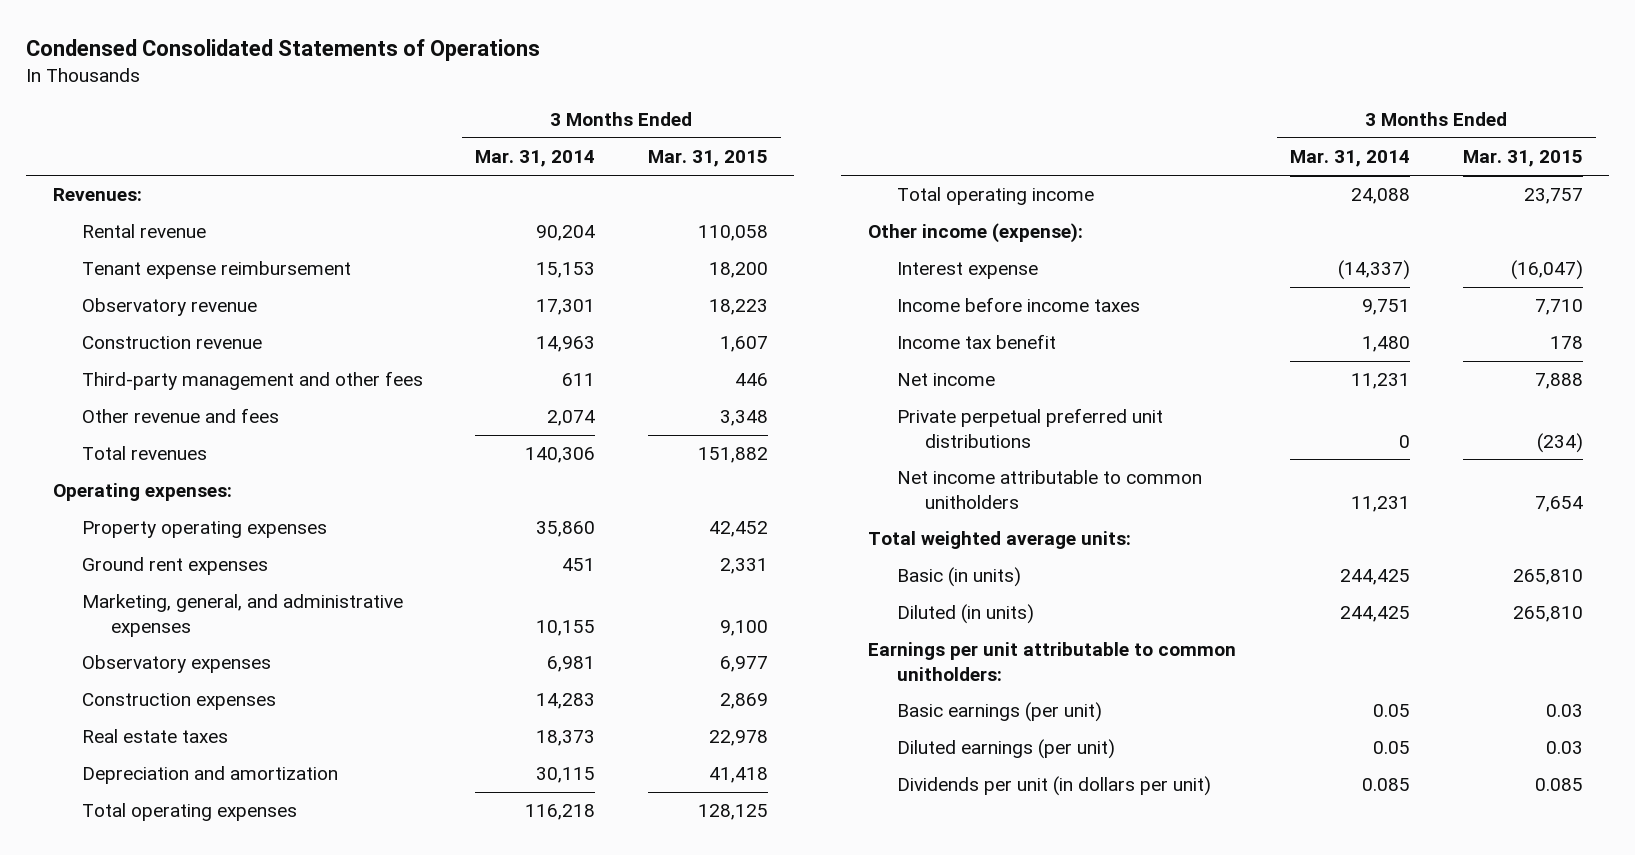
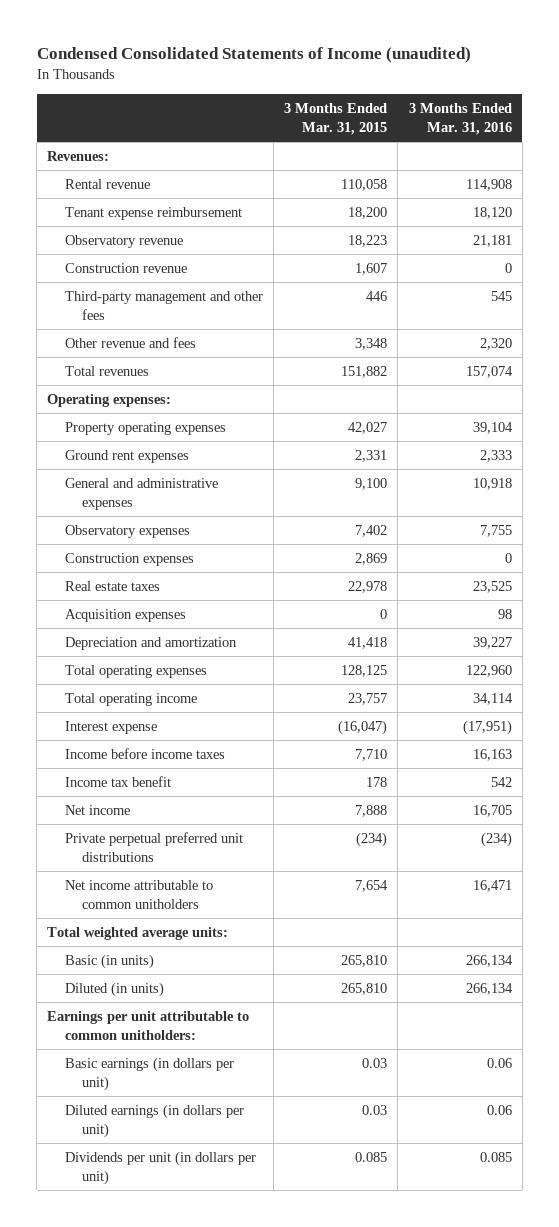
- Condensed Consolidated Statements of Operations
+ Condensed Consolidated Statements of Income (unaudited)
- | 3 Months Ended Mar. 31, 2014 | 3 Months Ended Mar. 31, 2015
+ | 3 Months Ended Mar. 31, 2015 | 3 Months Ended Mar. 31, 2016
- Property operating expenses | 35,860 | 42,452
+ Property operating expenses | 42,027 | 39,104
- Marketing, general, and administrative expenses | 10,155 | 9,100
- Observatory expenses | 6,981 | 6,977
+ General and administrative expenses | 9,100 | 10,918
+ Observatory expenses | 7,402 | 7,755
+ Acquisition expenses | 0 | 98
- Other income (expense):
- Basic earnings (per unit) | 0.05 | 0.03
- Diluted earnings (per unit) | 0.05 | 0.03
+ Basic earnings (in dollars per unit) | 0.03 | 0.06
+ Diluted earnings (in dollars per unit) | 0.03 | 0.06

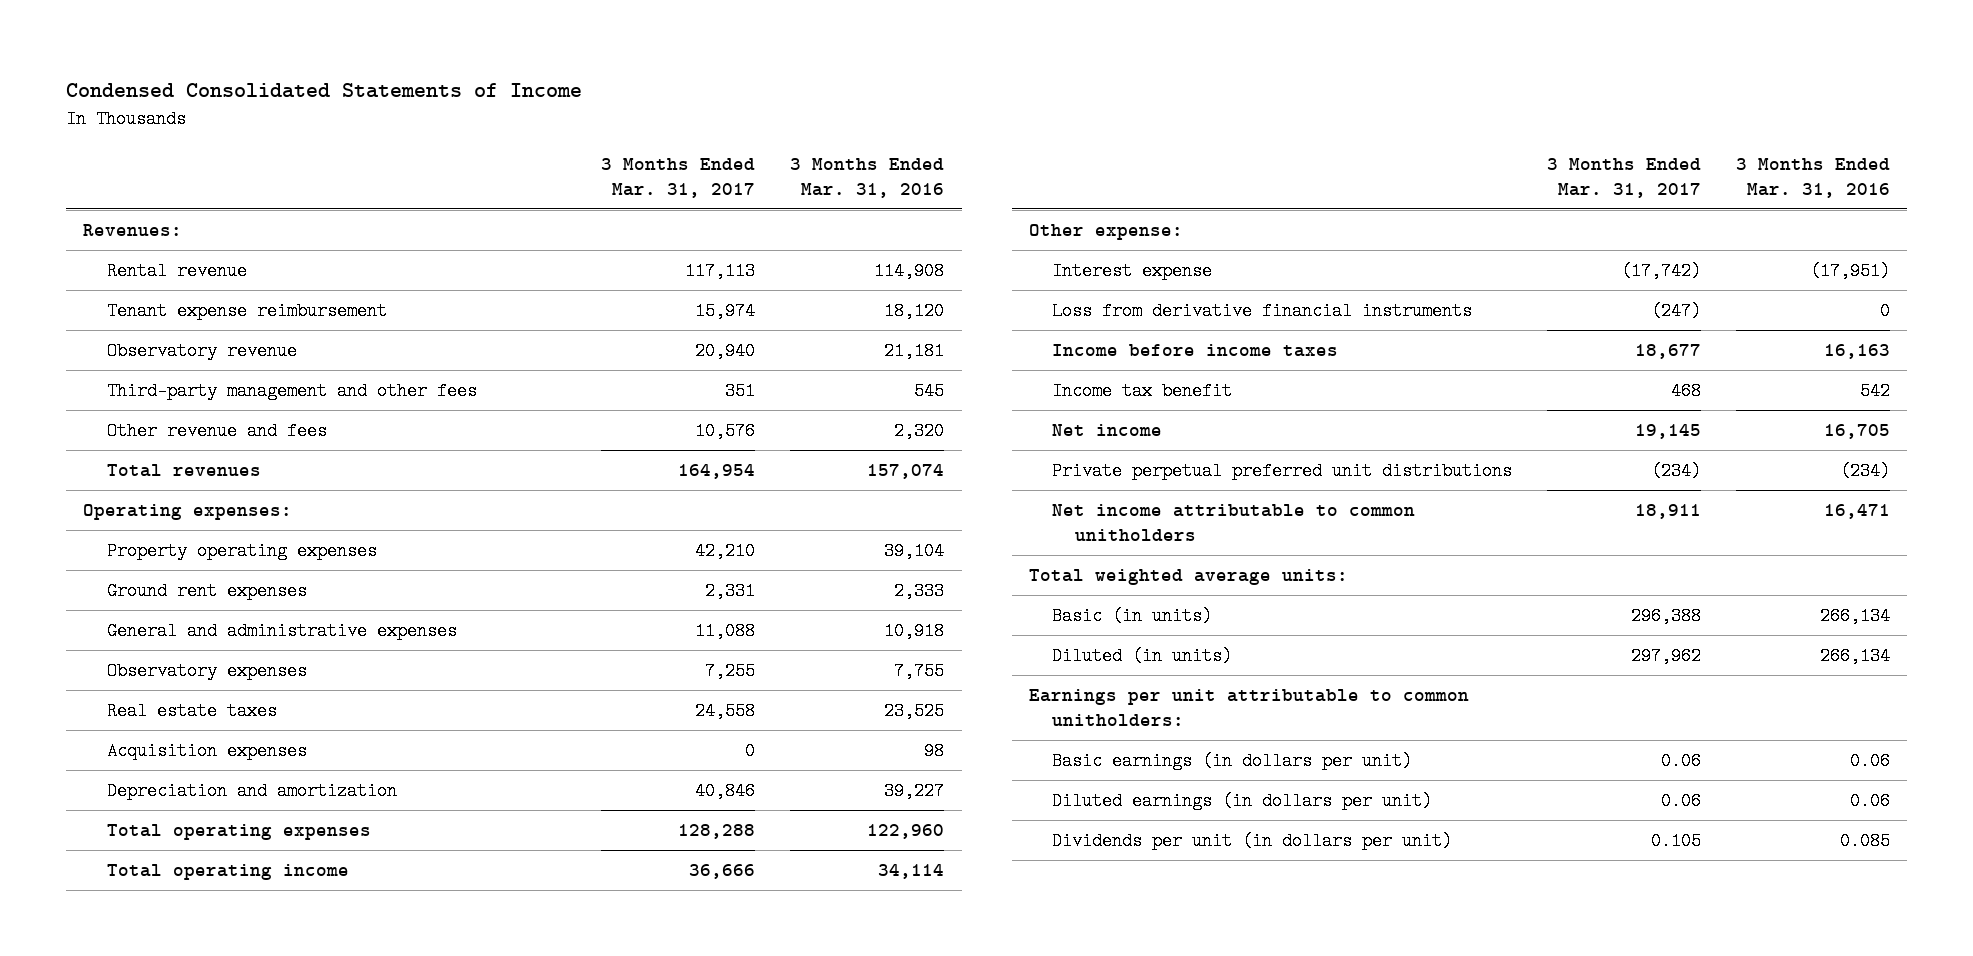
- Condensed Consolidated Statements of Income (unaudited)
+ Condensed Consolidated Statements of Income
- | 3 Months Ended Mar. 31, 2015 | 3 Months Ended Mar. 31, 2016
+ | 3 Months Ended Mar. 31, 2017 | 3 Months Ended Mar. 31, 2016
- Construction revenue | 1,607 | 0
- Construction expenses | 2,869 | 0
+ Other expense:
+ Loss from derivative financial instruments | (247) | 0

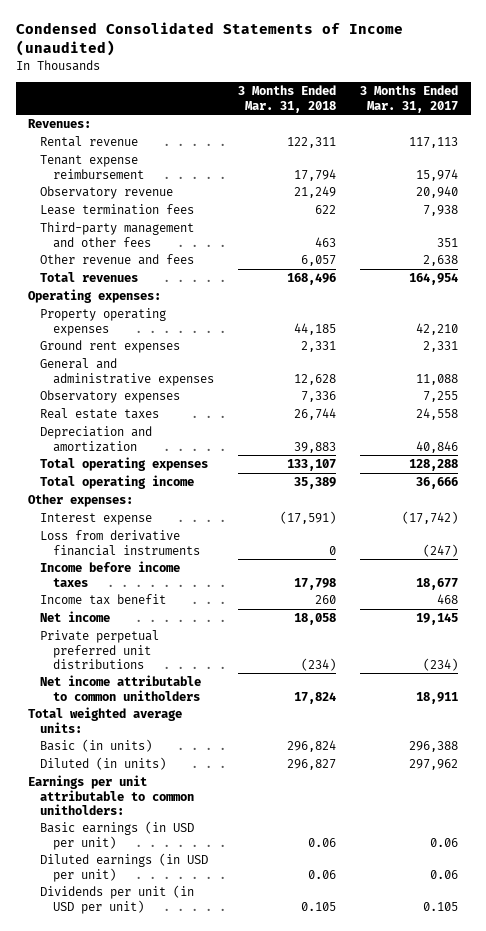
- Condensed Consolidated Statements of Income
+ Condensed Consolidated Statements of Income (unaudited)
- | 3 Months Ended Mar. 31, 2017 | 3 Months Ended Mar. 31, 2016
+ | 3 Months Ended Mar. 31, 2018 | 3 Months Ended Mar. 31, 2017
+ Lease termination fees | 622 | 7,938
- Other revenue and fees | 10,576 | 2,320
+ Other revenue and fees | 6,057 | 2,638
- Acquisition expenses | 0 | 98
- Other expense:
+ Other expenses:
- Basic earnings (in dollars per unit) | 0.06 | 0.06
- Diluted earnings (in dollars per unit) | 0.06 | 0.06
- Dividends per unit (in dollars per unit) | 0.105 | 0.085
+ Basic earnings (in USD per unit) | 0.06 | 0.06
+ Diluted earnings (in USD per unit) | 0.06 | 0.06
+ Dividends per unit (in USD per unit) | 0.105 | 0.105

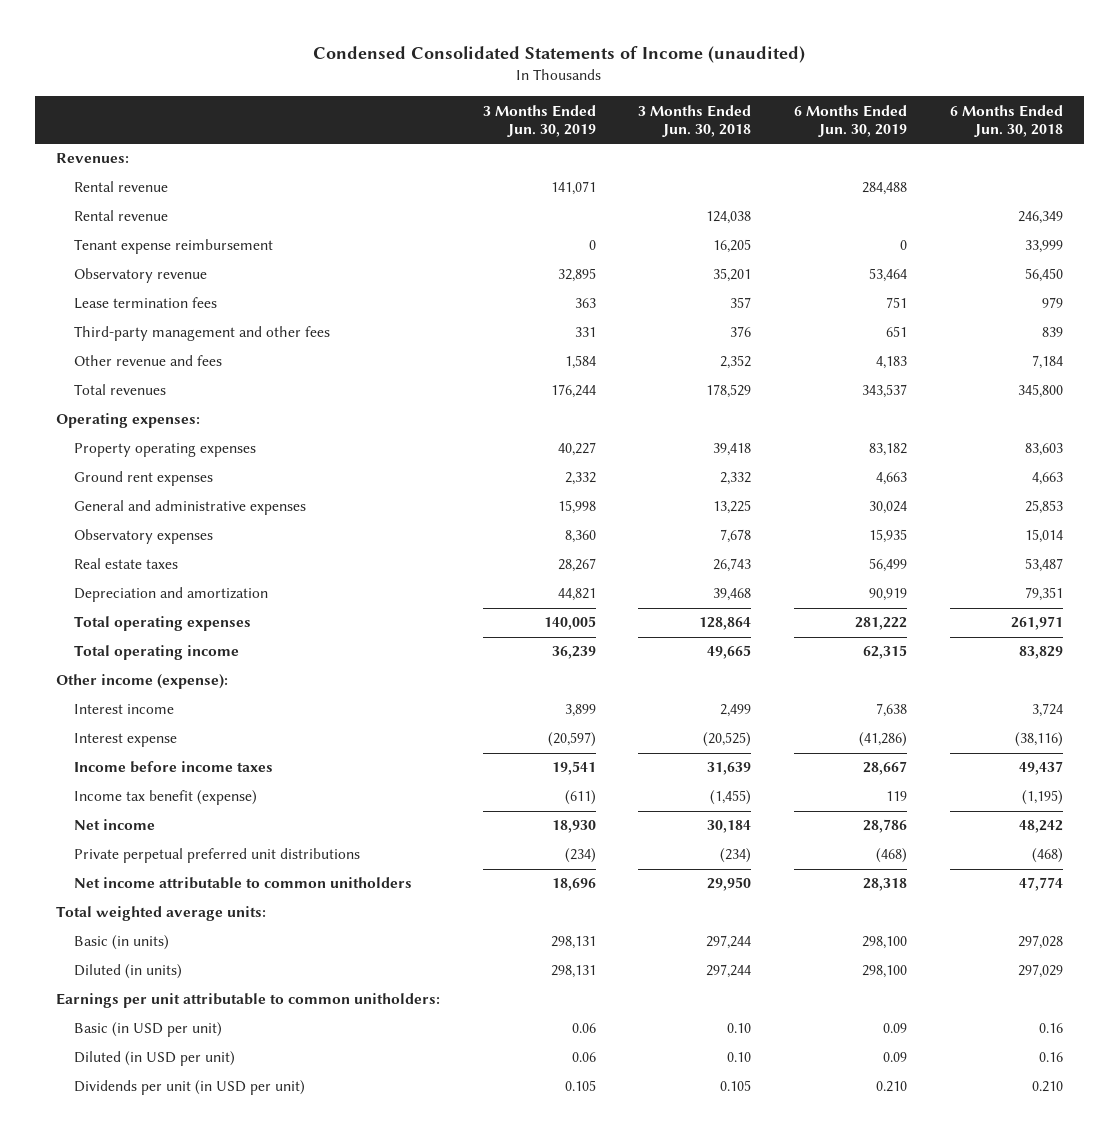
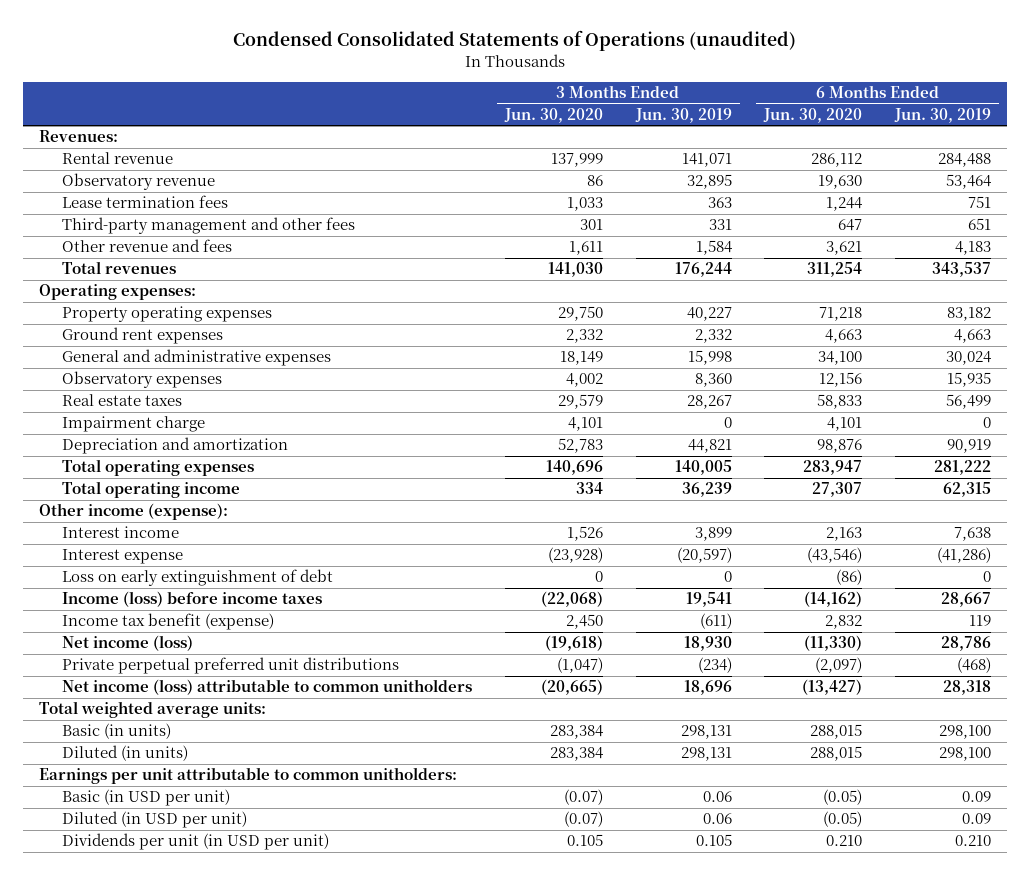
- Condensed Consolidated Statements of Income (unaudited)
+ Condensed Consolidated Statements of Operations (unaudited)
- | 3 Months Ended Jun. 30, 2019 | 3 Months Ended Jun. 30, 2018 | 6 Months Ended Jun. 30, 2019 | 6 Months Ended Jun. 30, 2018
+ | 3 Months Ended Jun. 30, 2020 | 3 Months Ended Jun. 30, 2019 | 6 Months Ended Jun. 30, 2020 | 6 Months Ended Jun. 30, 2019
- Rental revenue | | 124,038 | | 246,349
- Tenant expense reimbursement | 0 | 16,205 | 0 | 33,999
+ Impairment charge | 4,101 | 0 | 4,101 | 0
- Income before income taxes | 19,541 | 31,639 | 28,667 | 49,437
+ Loss on early extinguishment of debt | 0 | 0 | (86) | 0
+ Income (loss) before income taxes | (22,068) | 19,541 | (14,162) | 28,667
- Net income | 18,930 | 30,184 | 28,786 | 48,242
+ Net income (loss) | (19,618) | 18,930 | (11,330) | 28,786
- Net income attributable to common unitholders | 18,696 | 29,950 | 28,318 | 47,774
+ Net income (loss) attributable to common unitholders | (20,665) | 18,696 | (13,427) | 28,318

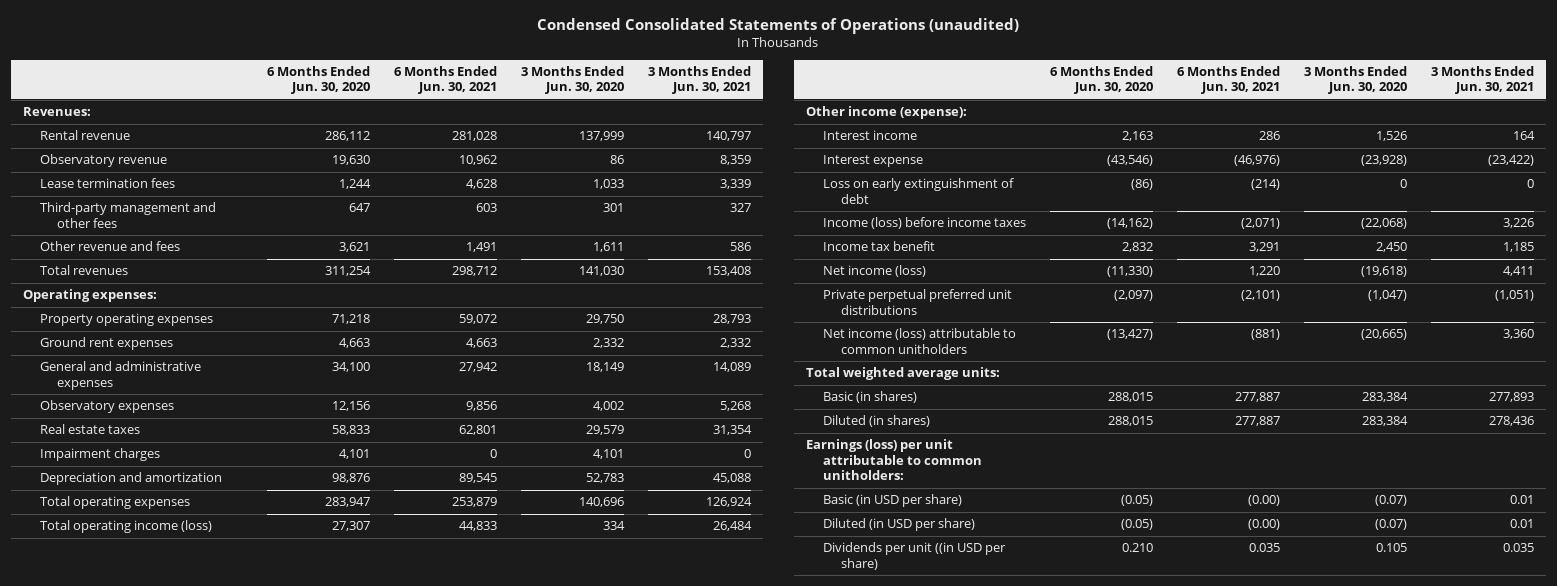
- | 3 Months Ended Jun. 30, 2020 | 3 Months Ended Jun. 30, 2019 | 6 Months Ended Jun. 30, 2020 | 6 Months Ended Jun. 30, 2019
+ | 6 Months Ended Jun. 30, 2020 | 6 Months Ended Jun. 30, 2021 | 3 Months Ended Jun. 30, 2020 | 3 Months Ended Jun. 30, 2021
- Impairment charge | 4,101 | 0 | 4,101 | 0
+ Impairment charges | 4,101 | 0 | 4,101 | 0
- Total operating income | 334 | 36,239 | 27,307 | 62,315
+ Total operating income (loss) | 27,307 | 44,833 | 334 | 26,484
- Income tax benefit (expense) | 2,450 | (611) | 2,832 | 119
+ Income tax benefit | 2,832 | 3,291 | 2,450 | 1,185
- Basic (in units) | 283,384 | 298,131 | 288,015 | 298,100
- Diluted (in units) | 283,384 | 298,131 | 288,015 | 298,100
- Earnings per unit attributable to common unitholders:
- Basic (in USD per unit) | (0.07) | 0.06 | (0.05) | 0.09
- Diluted (in USD per unit) | (0.07) | 0.06 | (0.05) | 0.09
- Dividends per unit (in USD per unit) | 0.105 | 0.105 | 0.210 | 0.210
+ Basic (in shares) | 288,015 | 277,887 | 283,384 | 277,893
+ Diluted (in shares) | 288,015 | 277,887 | 283,384 | 278,436
+ Earnings (loss) per unit attributable to common unitholders:
+ Basic (in USD per share) | (0.05) | (0.00) | (0.07) | 0.01
+ Diluted (in USD per share) | (0.05) | (0.00) | (0.07) | 0.01
+ Dividends per unit ((in USD per share) | 0.210 | 0.035 | 0.105 | 0.035

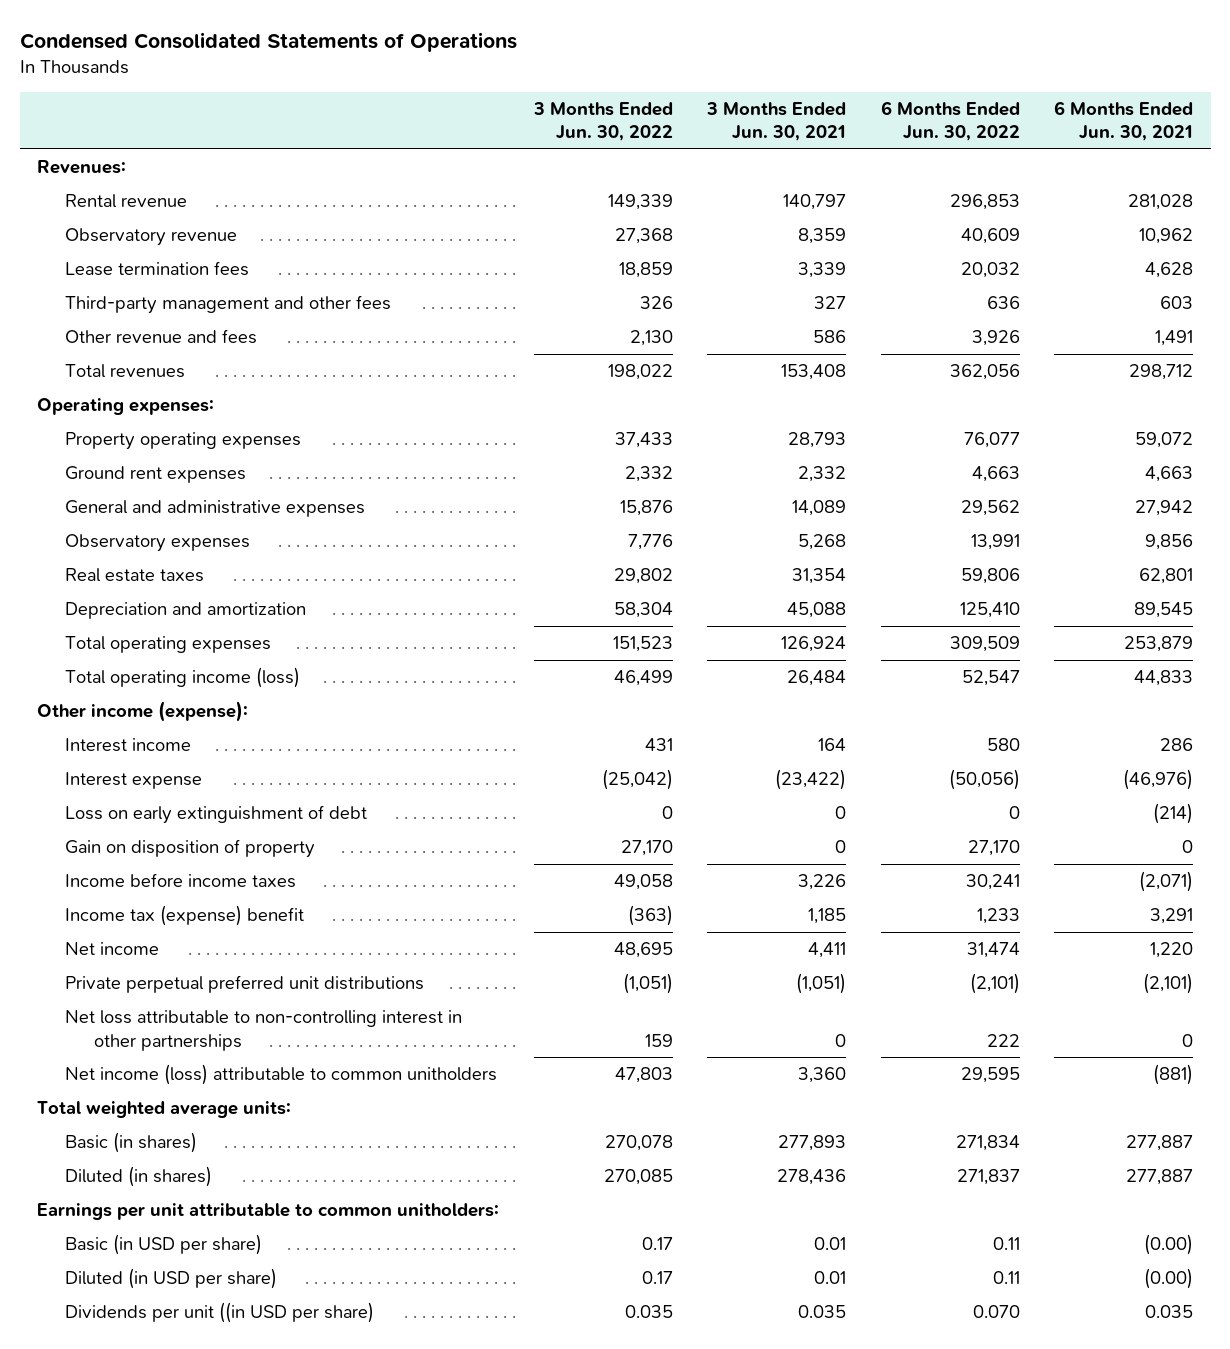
- Condensed Consolidated Statements of Operations (unaudited)
+ Condensed Consolidated Statements of Operations
- | 6 Months Ended Jun. 30, 2020 | 6 Months Ended Jun. 30, 2021 | 3 Months Ended Jun. 30, 2020 | 3 Months Ended Jun. 30, 2021
+ | 3 Months Ended Jun. 30, 2022 | 3 Months Ended Jun. 30, 2021 | 6 Months Ended Jun. 30, 2022 | 6 Months Ended Jun. 30, 2021
- Impairment charges | 4,101 | 0 | 4,101 | 0
- Income (loss) before income taxes | (14,162) | (2,071) | (22,068) | 3,226
- Income tax benefit | 2,832 | 3,291 | 2,450 | 1,185
- Net income (loss) | (11,330) | 1,220 | (19,618) | 4,411
+ Gain on disposition of property | 27,170 | 0 | 27,170 | 0
+ Income before income taxes | 49,058 | 3,226 | 30,241 | (2,071)
+ Income tax (expense) benefit | (363) | 1,185 | 1,233 | 3,291
+ Net income | 48,695 | 4,411 | 31,474 | 1,220
+ Net loss attributable to non-controlling interest in other partnerships | 159 | 0 | 222 | 0
- Earnings (loss) per unit attributable to common unitholders:
+ Earnings per unit attributable to common unitholders:

